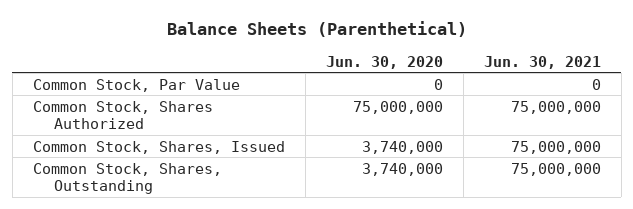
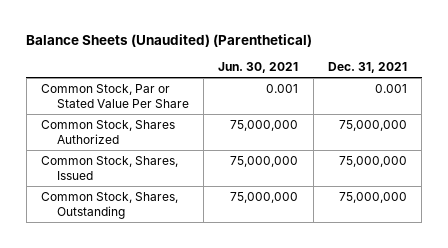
- Balance Sheets (Parenthetical)
+ Balance Sheets (Unaudited) (Parenthetical)
- | Jun. 30, 2020 | Jun. 30, 2021
+ | Jun. 30, 2021 | Dec. 31, 2021
- Common Stock, Par Value | 0 | 0
+ Common Stock, Par or Stated Value Per Share | 0.001 | 0.001

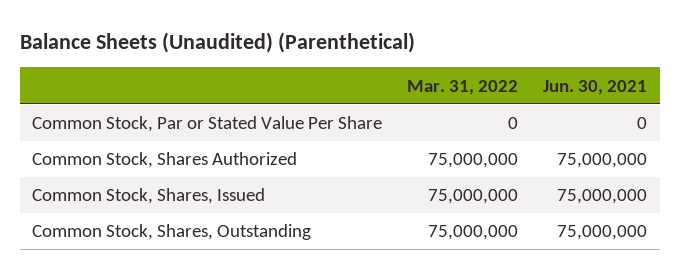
- | Jun. 30, 2021 | Dec. 31, 2021
+ | Mar. 31, 2022 | Jun. 30, 2021
- Common Stock, Par or Stated Value Per Share | 0.001 | 0.001
+ Common Stock, Par or Stated Value Per Share | 0 | 0

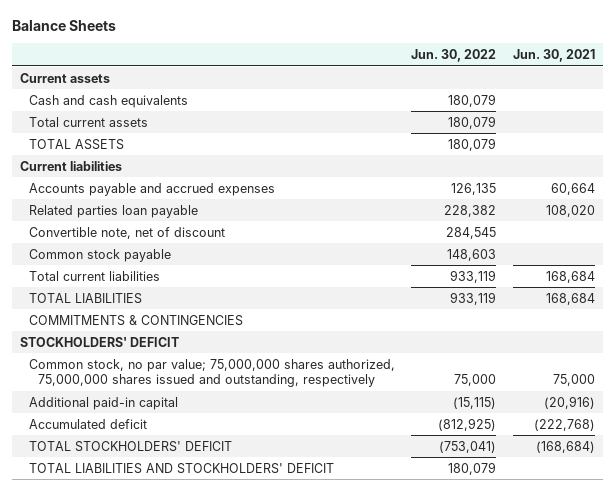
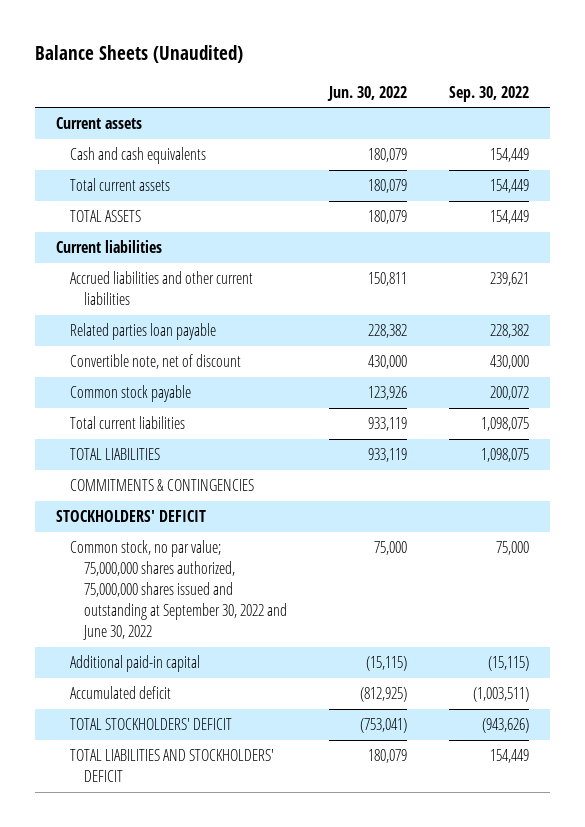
- Balance Sheets
+ Balance Sheets (Unaudited)
- | Jun. 30, 2022 | Jun. 30, 2021
+ | Jun. 30, 2022 | Sep. 30, 2022
- Accounts payable and accrued expenses | 126,135 | 60,664
+ Accrued liabilities and other current liabilities | 150,811 | 239,621
- Convertible note, net of discount | 284,545 |
- Common stock payable | 148,603 |
+ Convertible note, net of discount | 430,000 | 430,000
+ Common stock payable | 123,926 | 200,072
- Common stock, no par value; 75,000,000 shares authorized, 75,000,000 shares issued and outstanding, respectively | 75,000 | 75,000
+ Common stock, no par value; 75,000,000 shares authorized, 75,000,000 shares issued and outstanding at September 30, 2022 and June 30, 2022 | 75,000 | 75,000

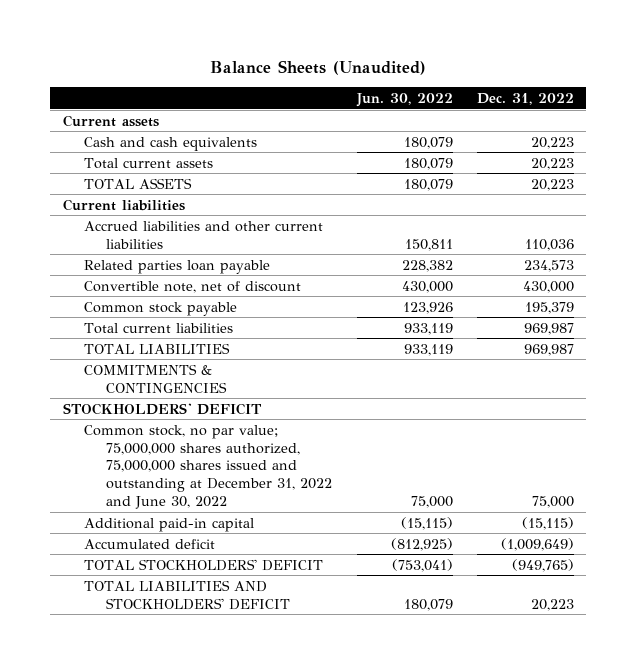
- | Jun. 30, 2022 | Sep. 30, 2022
+ | Jun. 30, 2022 | Dec. 31, 2022
- Common stock, no par value; 75,000,000 shares authorized, 75,000,000 shares issued and outstanding at September 30, 2022 and June 30, 2022 | 75,000 | 75,000
+ Common stock, no par value; 75,000,000 shares authorized, 75,000,000 shares issued and outstanding at December 31, 2022 and June 30, 2022 | 75,000 | 75,000

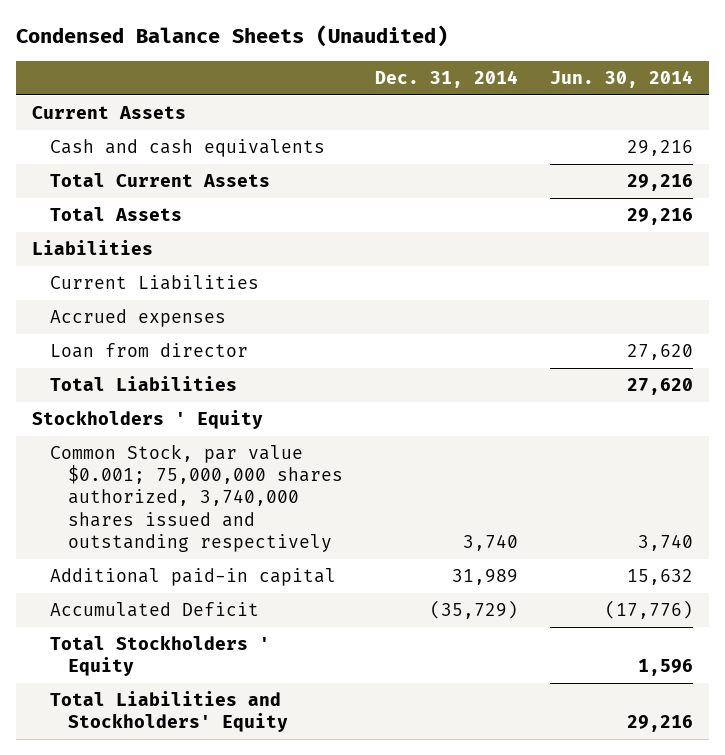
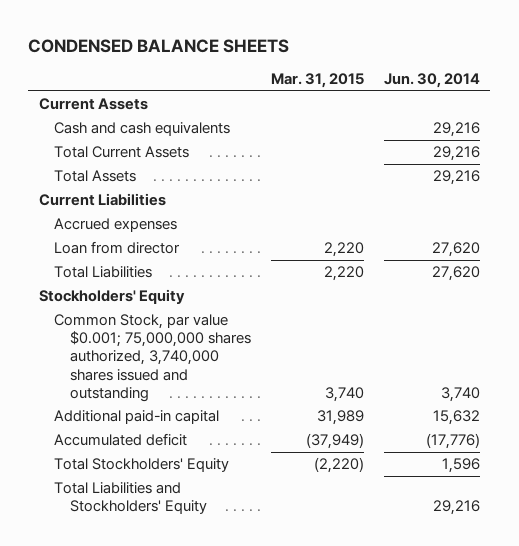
- Condensed Balance Sheets (Unaudited)
+ CONDENSED BALANCE SHEETS
- | Dec. 31, 2014 | Jun. 30, 2014
+ | Mar. 31, 2015 | Jun. 30, 2014
- Liabilities
- Stockholders ' Equity
- Common Stock, par value $0.001; 75,000,000 shares authorized, 3,740,000 shares issued and outstanding respectively | 3,740 | 3,740
+ Stockholders' Equity
+ Common Stock, par value $0.001; 75,000,000 shares authorized, 3,740,000 shares issued and outstanding | 3,740 | 3,740
- Accumulated Deficit | (35,729) | (17,776)
- Total Stockholders ' Equity | | 1,596
+ Accumulated deficit | (37,949) | (17,776)
+ Total Stockholders' Equity | (2,220) | 1,596

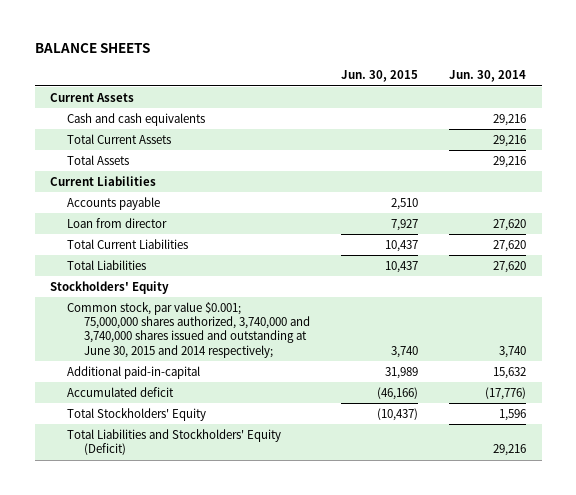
- CONDENSED BALANCE SHEETS
+ BALANCE SHEETS
- | Mar. 31, 2015 | Jun. 30, 2014
+ | Jun. 30, 2015 | Jun. 30, 2014
- Accrued expenses
+ Accounts payable | 2,510 |
+ Total Current Liabilities | 10,437 | 27,620
- Common Stock, par value $0.001; 75,000,000 shares authorized, 3,740,000 shares issued and outstanding | 3,740 | 3,740
- Additional paid-in capital | 31,989 | 15,632
+ Common stock, par value $0.001; 75,000,000 shares authorized, 3,740,000 and 3,740,000 shares issued and outstanding at June 30, 2015 and 2014 respectively; | 3,740 | 3,740
+ Additional paid-in-capital | 31,989 | 15,632
- Total Liabilities and Stockholders' Equity | | 29,216
+ Total Liabilities and Stockholders' Equity (Deficit) | | 29,216

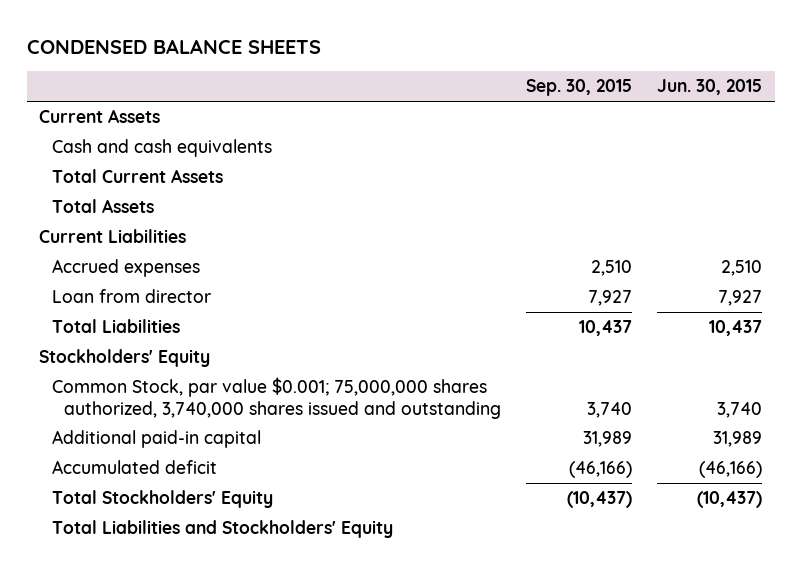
- BALANCE SHEETS
+ CONDENSED BALANCE SHEETS
- | Jun. 30, 2015 | Jun. 30, 2014
+ | Sep. 30, 2015 | Jun. 30, 2015
- Accounts payable | 2,510 |
+ Accrued expenses | 2,510 | 2,510
- Total Current Liabilities | 10,437 | 27,620
- Common stock, par value $0.001; 75,000,000 shares authorized, 3,740,000 and 3,740,000 shares issued and outstanding at June 30, 2015 and 2014 respectively; | 3,740 | 3,740
- Additional paid-in-capital | 31,989 | 15,632
+ Common Stock, par value $0.001; 75,000,000 shares authorized, 3,740,000 shares issued and outstanding | 3,740 | 3,740
+ Additional paid-in capital | 31,989 | 31,989
- Total Liabilities and Stockholders' Equity (Deficit) | | 29,216
+ Total Liabilities and Stockholders' Equity

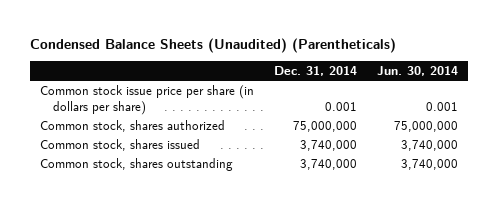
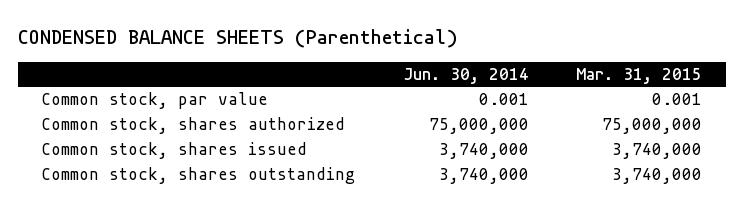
- Condensed Balance Sheets (Unaudited) (Parentheticals)
+ CONDENSED BALANCE SHEETS (Parenthetical)
- | Dec. 31, 2014 | Jun. 30, 2014
+ | Jun. 30, 2014 | Mar. 31, 2015
- Common stock issue price per share (in dollars per share) | 0.001 | 0.001
+ Common stock, par value | 0.001 | 0.001

